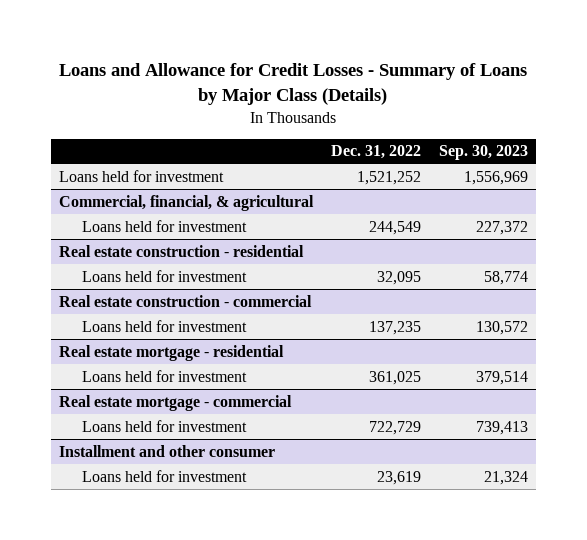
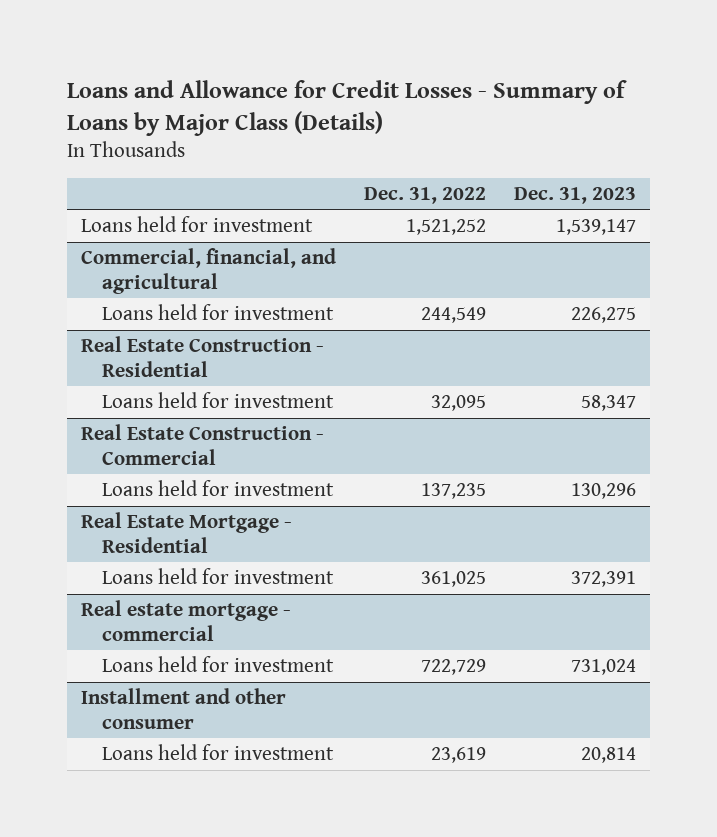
- | Dec. 31, 2022 | Sep. 30, 2023
+ | Dec. 31, 2022 | Dec. 31, 2023
- Commercial, financial, & agricultural
+ Commercial, financial, and agricultural
- Real estate construction - residential
+ Real Estate Construction - Residential
- Real estate construction - commercial
+ Real Estate Construction - Commercial
- Real estate mortgage - residential
+ Real Estate Mortgage - Residential

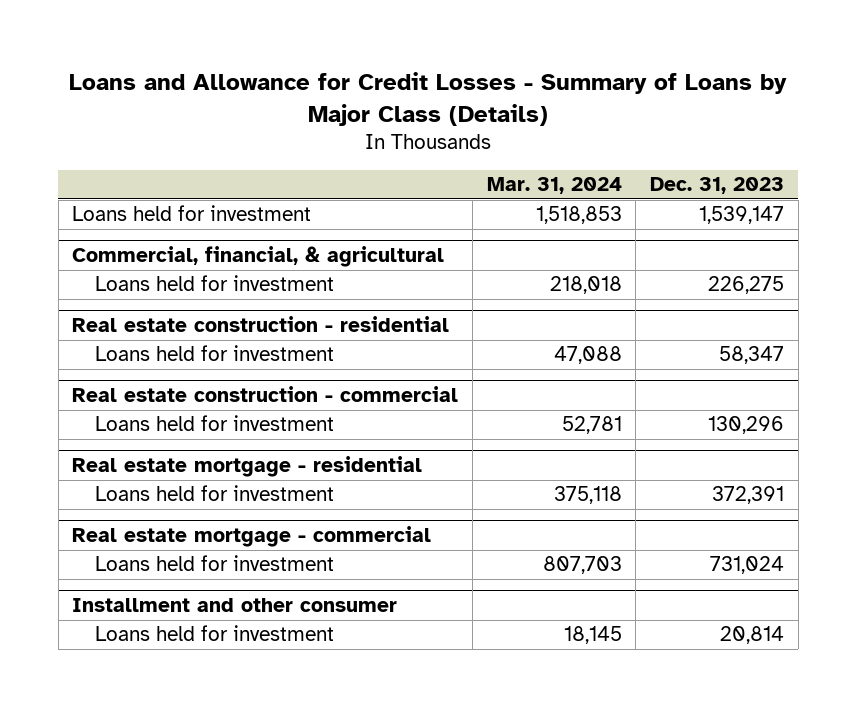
- | Dec. 31, 2022 | Dec. 31, 2023
+ | Mar. 31, 2024 | Dec. 31, 2023
- Commercial, financial, and agricultural
+ Commercial, financial, & agricultural
- Real Estate Construction - Residential
+ Real estate construction - residential
- Real Estate Construction - Commercial
+ Real estate construction - commercial
- Real Estate Mortgage - Residential
+ Real estate mortgage - residential

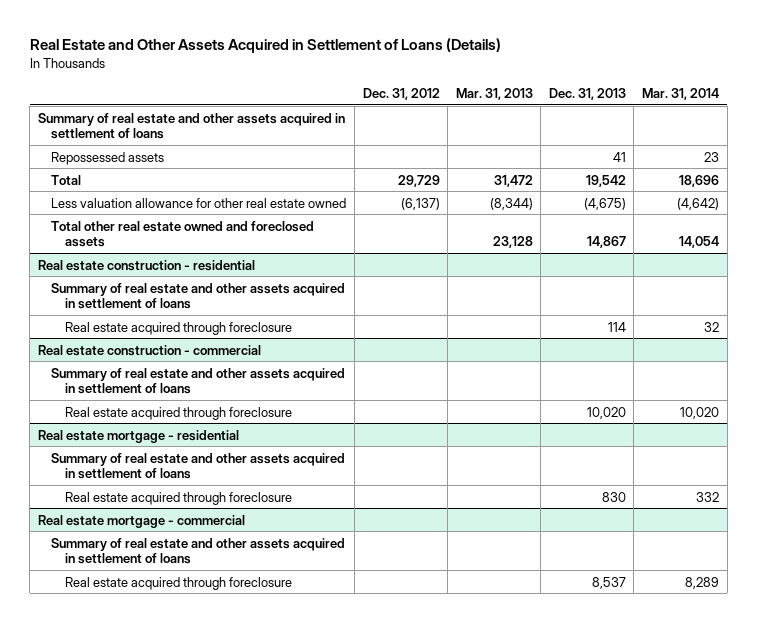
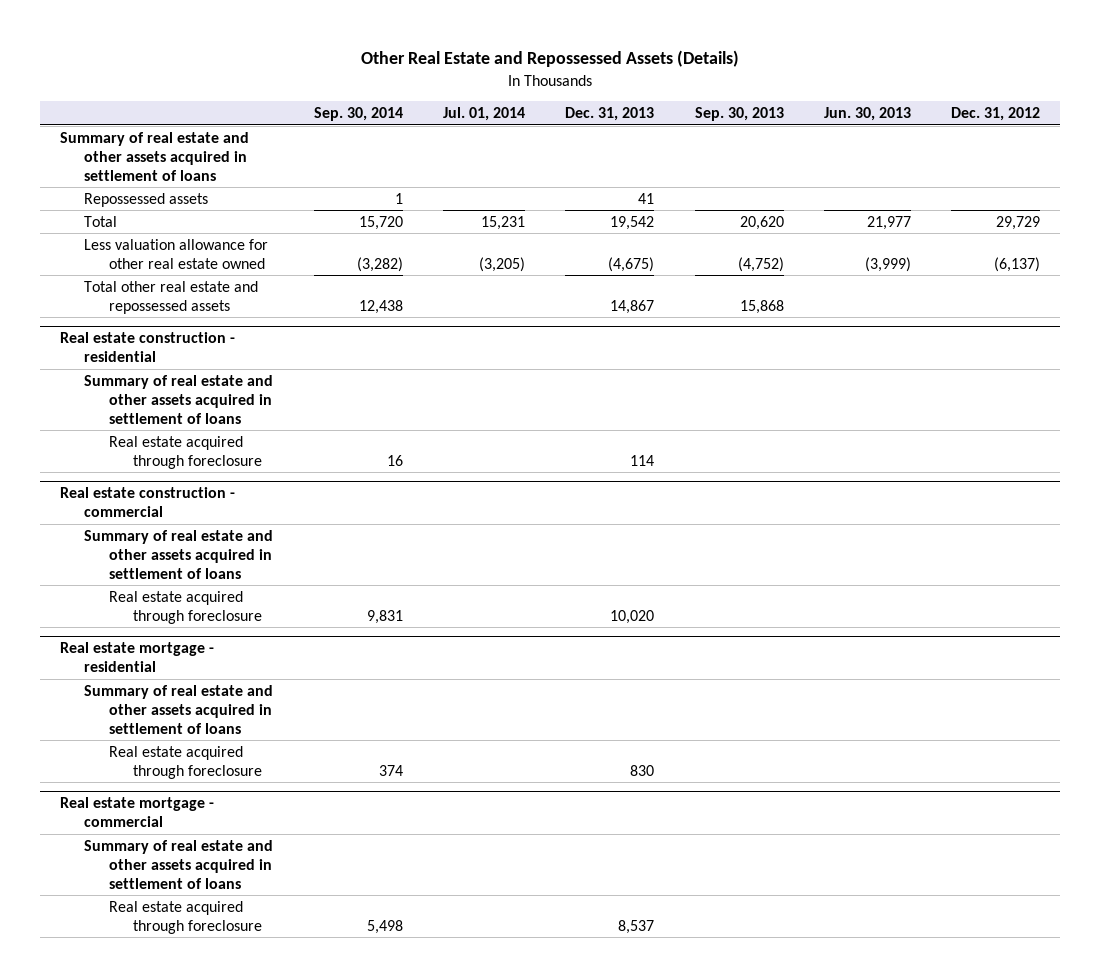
- Real Estate and Other Assets Acquired in Settlement of Loans (Details)
+ Other Real Estate and Repossessed Assets (Details)
- | Dec. 31, 2012 | Mar. 31, 2013 | Dec. 31, 2013 | Mar. 31, 2014
+ | Sep. 30, 2014 | Jul. 01, 2014 | Dec. 31, 2013 | Sep. 30, 2013 | Jun. 30, 2013 | Dec. 31, 2012
- Total other real estate owned and foreclosed assets | | 23,128 | 14,867 | 14,054
+ Total other real estate and repossessed assets | 12,438 | | 14,867 | 15,868 | |

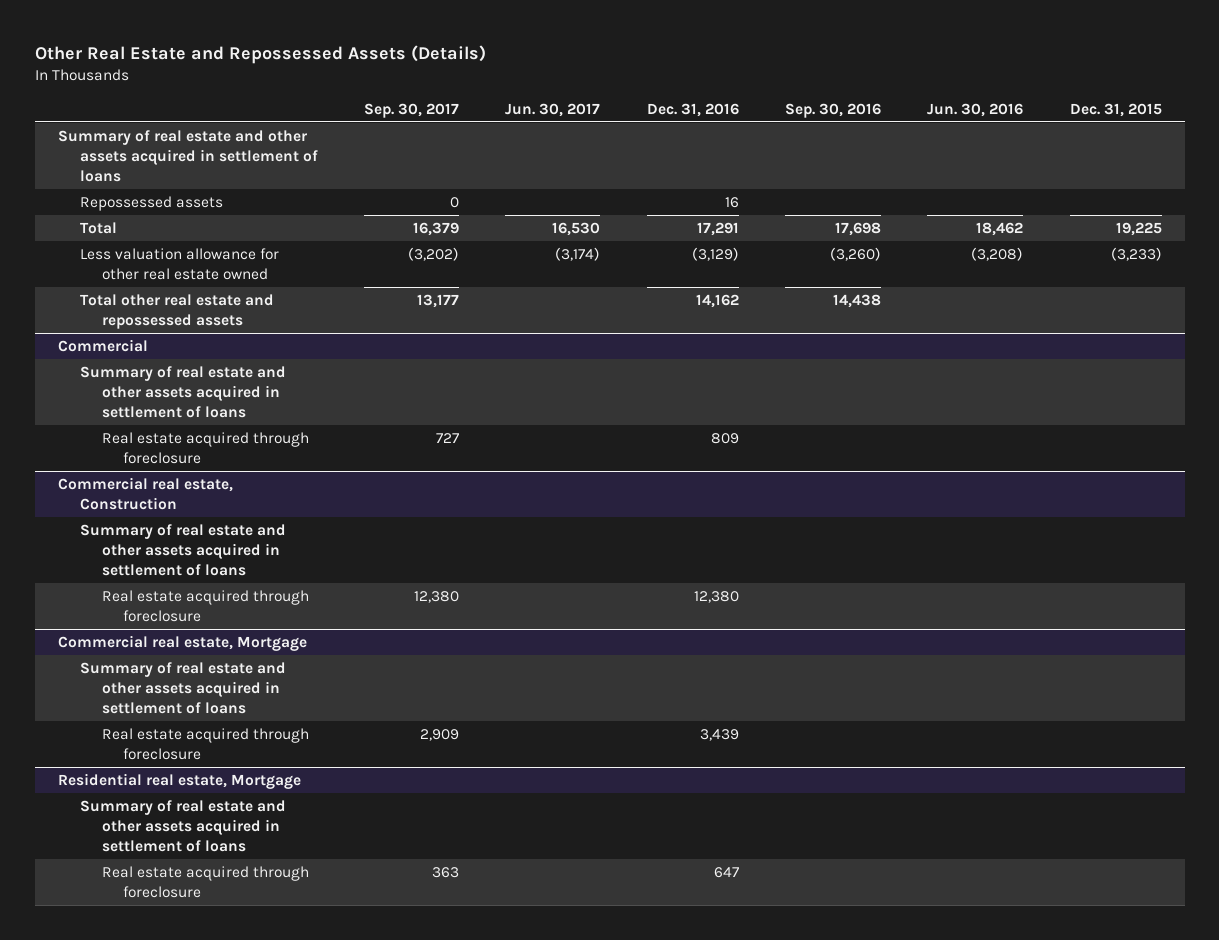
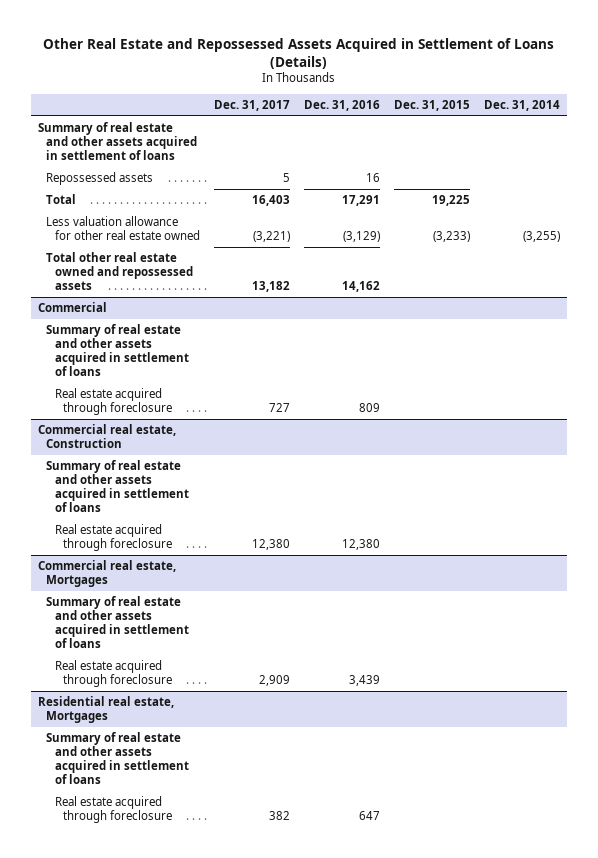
- Other Real Estate and Repossessed Assets (Details)
+ Other Real Estate and Repossessed Assets Acquired in Settlement of Loans (Details)
- | Sep. 30, 2017 | Jun. 30, 2017 | Dec. 31, 2016 | Sep. 30, 2016 | Jun. 30, 2016 | Dec. 31, 2015
+ | Dec. 31, 2017 | Dec. 31, 2016 | Dec. 31, 2015 | Dec. 31, 2014
- Total other real estate and repossessed assets | 13,177 | | 14,162 | 14,438 | |
+ Total other real estate owned and repossessed assets | 13,182 | 14,162 | |
- Commercial real estate, Mortgage
+ Commercial real estate, Mortgages
- Residential real estate, Mortgage
+ Residential real estate, Mortgages

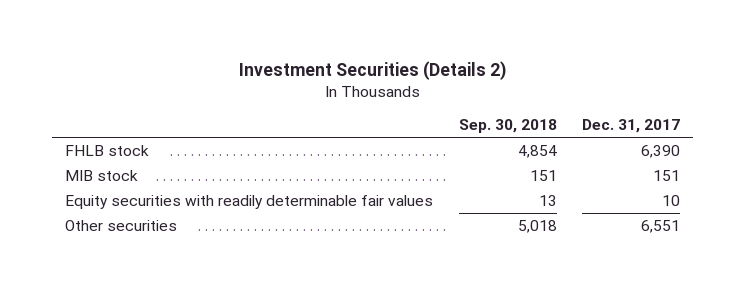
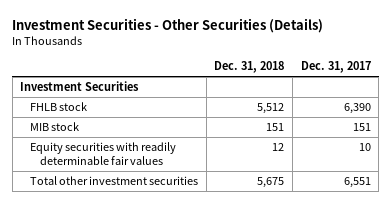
- Investment Securities (Details 2)
+ Investment Securities - Other Securities (Details)
- | Sep. 30, 2018 | Dec. 31, 2017
+ | Dec. 31, 2018 | Dec. 31, 2017
+ Investment Securities
- Other securities | 5,018 | 6,551
+ Total other investment securities | 5,675 | 6,551

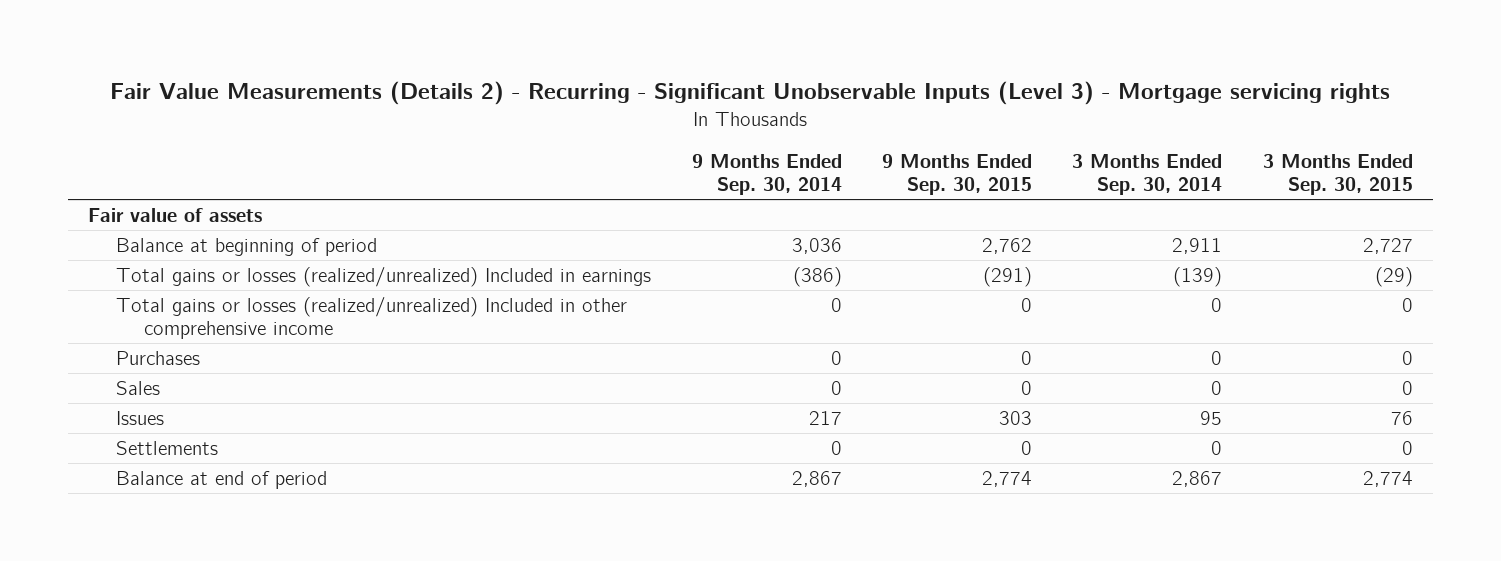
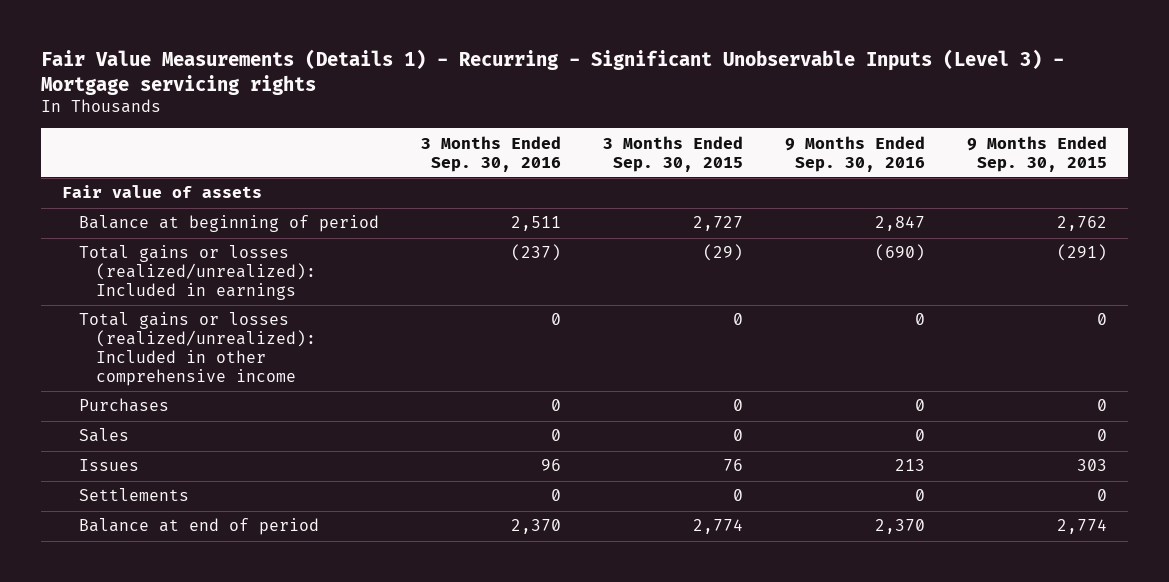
- Fair Value Measurements (Details 2) - Recurring - Significant Unobservable Inputs (Level 3) - Mortgage servicing rights
+ Fair Value Measurements (Details 1) - Recurring - Significant Unobservable Inputs (Level 3) - Mortgage servicing rights
- | 9 Months Ended Sep. 30, 2014 | 9 Months Ended Sep. 30, 2015 | 3 Months Ended Sep. 30, 2014 | 3 Months Ended Sep. 30, 2015
+ | 3 Months Ended Sep. 30, 2016 | 3 Months Ended Sep. 30, 2015 | 9 Months Ended Sep. 30, 2016 | 9 Months Ended Sep. 30, 2015
- Total gains or losses (realized/unrealized) Included in earnings | (386) | (291) | (139) | (29)
- Total gains or losses (realized/unrealized) Included in other comprehensive income | 0 | 0 | 0 | 0
+ Total gains or losses (realized/unrealized): Included in earnings | (237) | (29) | (690) | (291)
+ Total gains or losses (realized/unrealized): Included in other comprehensive income | 0 | 0 | 0 | 0

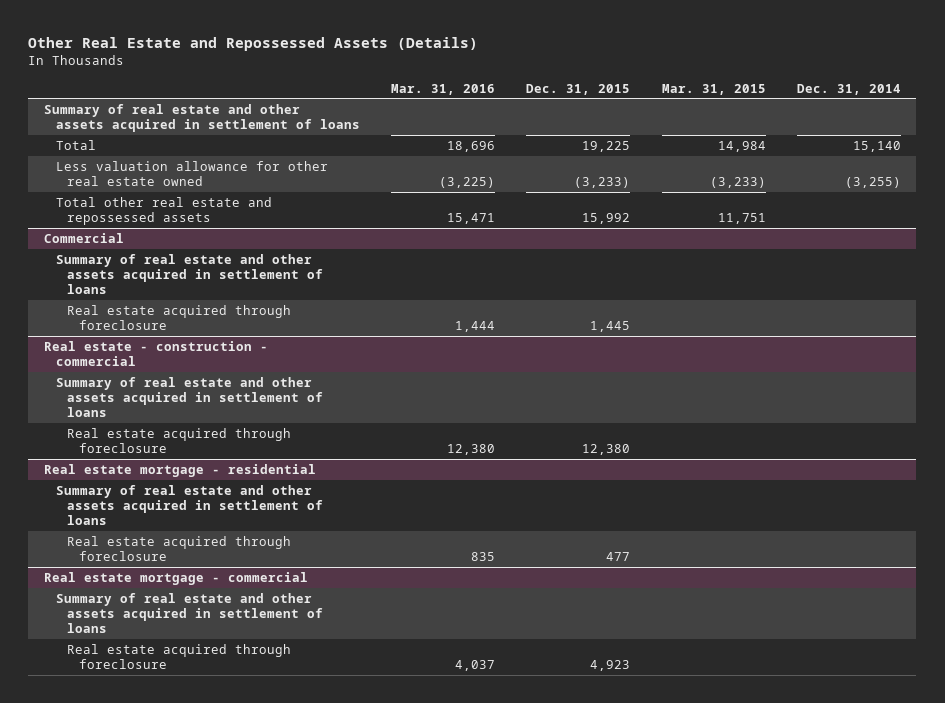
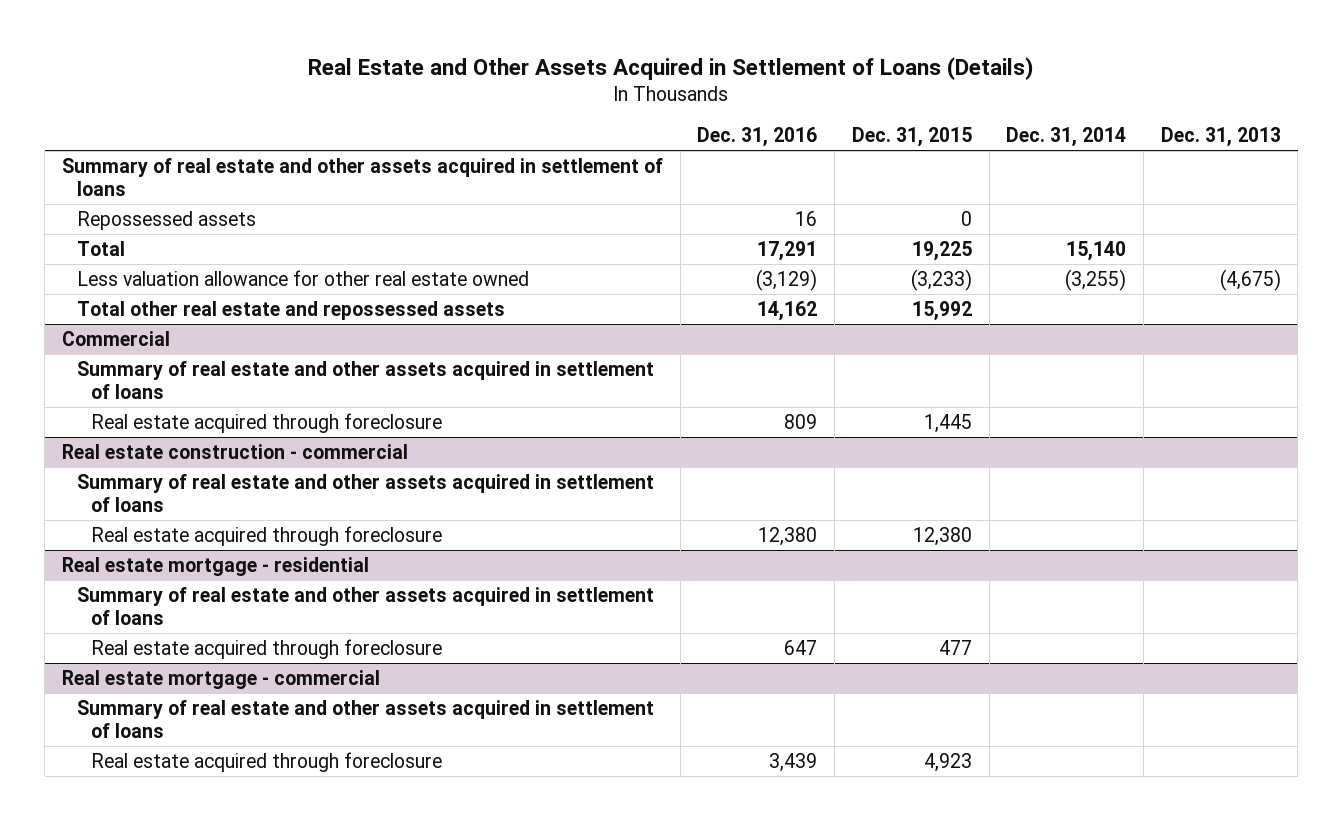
- Other Real Estate and Repossessed Assets (Details)
+ Real Estate and Other Assets Acquired in Settlement of Loans (Details)
- | Mar. 31, 2016 | Dec. 31, 2015 | Mar. 31, 2015 | Dec. 31, 2014
+ | Dec. 31, 2016 | Dec. 31, 2015 | Dec. 31, 2014 | Dec. 31, 2013
+ Repossessed assets | 16 | 0 | |
- Real estate - construction - commercial
+ Real estate construction - commercial

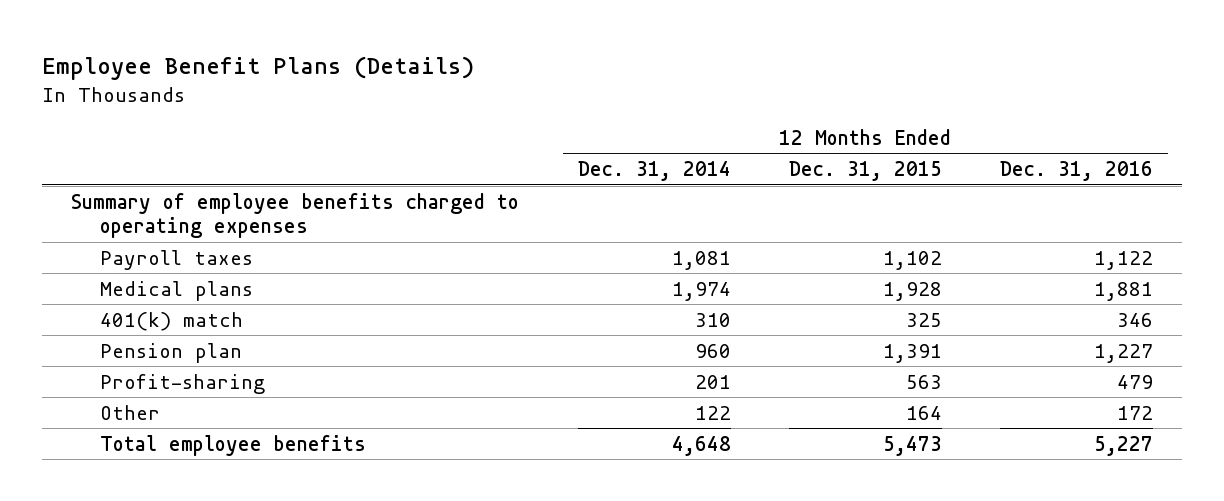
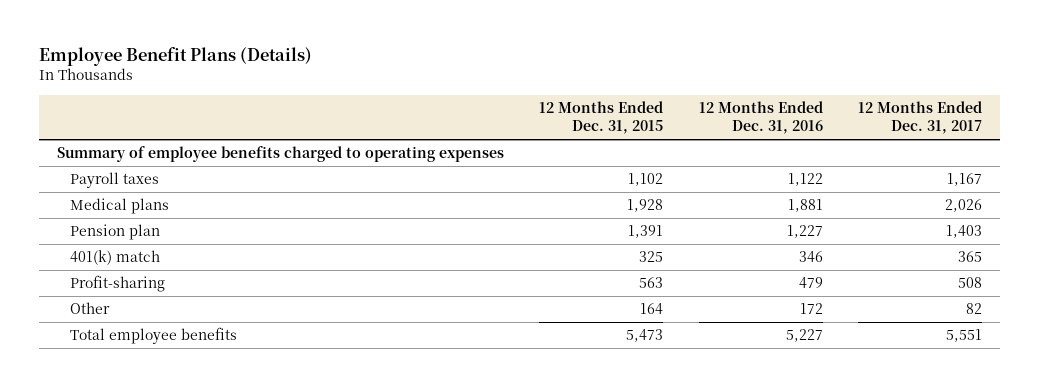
- | 12 Months Ended Dec. 31, 2014 | 12 Months Ended Dec. 31, 2015 | 12 Months Ended Dec. 31, 2016
+ | 12 Months Ended Dec. 31, 2015 | 12 Months Ended Dec. 31, 2016 | 12 Months Ended Dec. 31, 2017
moved down: 401(k) match | 325 | 346 | 365

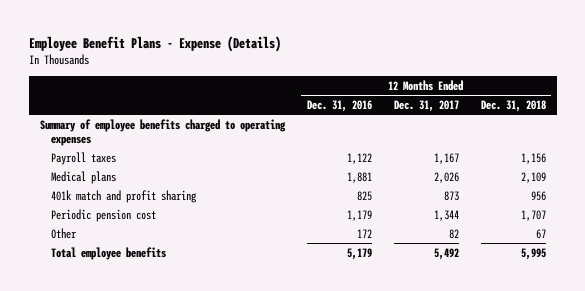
- Employee Benefit Plans (Details)
+ Employee Benefit Plans - Expense (Details)
- | 12 Months Ended Dec. 31, 2015 | 12 Months Ended Dec. 31, 2016 | 12 Months Ended Dec. 31, 2017
+ | 12 Months Ended Dec. 31, 2016 | 12 Months Ended Dec. 31, 2017 | 12 Months Ended Dec. 31, 2018
- Pension plan | 1,391 | 1,227 | 1,403
- 401(k) match | 325 | 346 | 365
- Profit-sharing | 563 | 479 | 508
+ 401k match and profit sharing | 825 | 873 | 956
+ Periodic pension cost | 1,179 | 1,344 | 1,707
- Total employee benefits | 5,473 | 5,227 | 5,551
+ Total employee benefits | 5,179 | 5,492 | 5,995

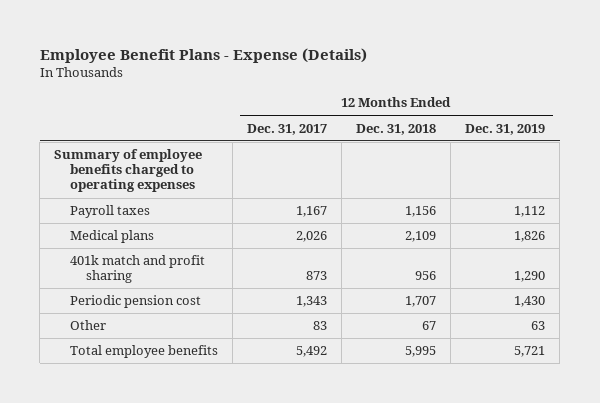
- | 12 Months Ended Dec. 31, 2016 | 12 Months Ended Dec. 31, 2017 | 12 Months Ended Dec. 31, 2018
+ | 12 Months Ended Dec. 31, 2017 | 12 Months Ended Dec. 31, 2018 | 12 Months Ended Dec. 31, 2019
- Periodic pension cost | 1,179 | 1,344 | 1,707
- Other | 172 | 82 | 67
+ Periodic pension cost | 1,343 | 1,707 | 1,430
+ Other | 83 | 67 | 63

